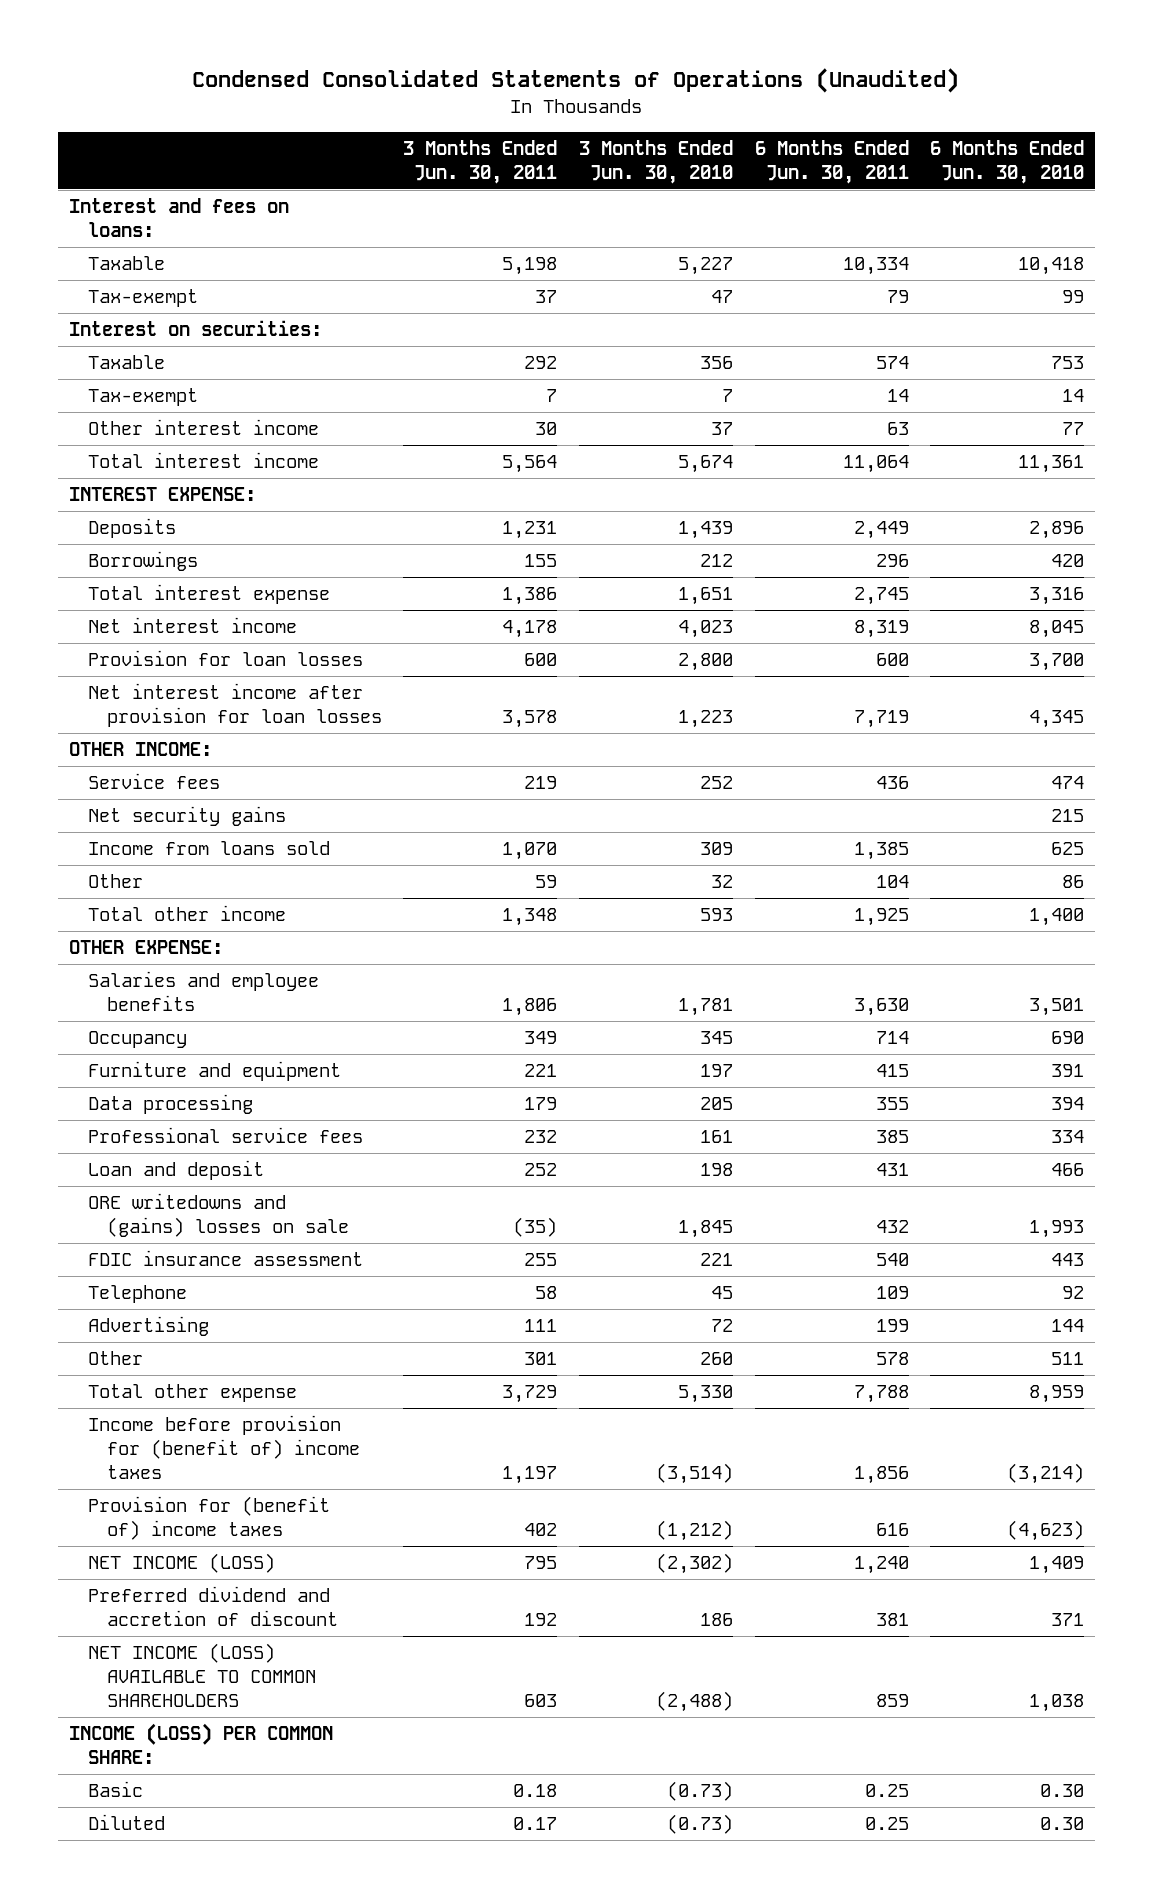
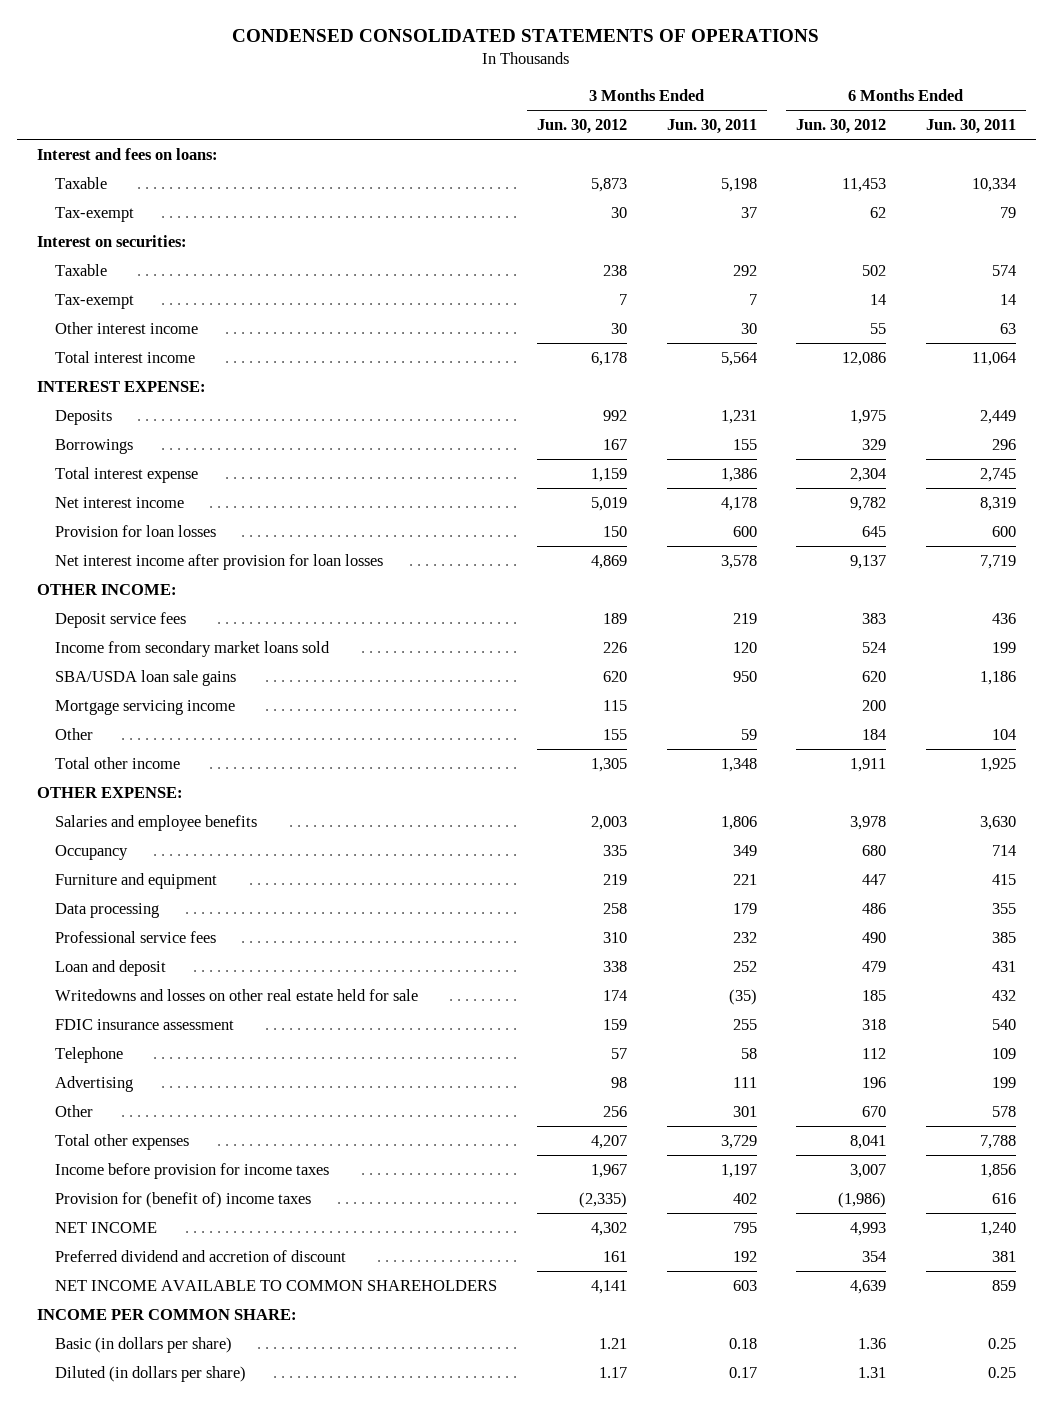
- Condensed Consolidated Statements of Operations (Unaudited)
+ CONDENSED CONSOLIDATED STATEMENTS OF OPERATIONS
- | 3 Months Ended Jun. 30, 2011 | 3 Months Ended Jun. 30, 2010 | 6 Months Ended Jun. 30, 2011 | 6 Months Ended Jun. 30, 2010
+ | 3 Months Ended Jun. 30, 2012 | 3 Months Ended Jun. 30, 2011 | 6 Months Ended Jun. 30, 2012 | 6 Months Ended Jun. 30, 2011
- Service fees | 219 | 252 | 436 | 474
- Net security gains | | | | 215
- Income from loans sold | 1,070 | 309 | 1,385 | 625
+ Deposit service fees | 189 | 219 | 383 | 436
+ Income from secondary market loans sold | 226 | 120 | 524 | 199
+ SBA/USDA loan sale gains | 620 | 950 | 620 | 1,186
+ Mortgage servicing income | 115 | | 200 |
- ORE writedowns and (gains) losses on sale | (35) | 1,845 | 432 | 1,993
+ Writedowns and losses on other real estate held for sale | 174 | (35) | 185 | 432
- Total other expense | 3,729 | 5,330 | 7,788 | 8,959
- Income before provision for (benefit of) income taxes | 1,197 | (3,514) | 1,856 | (3,214)
+ Total other expenses | 4,207 | 3,729 | 8,041 | 7,788
+ Income before provision for income taxes | 1,967 | 1,197 | 3,007 | 1,856
- NET INCOME (LOSS) | 795 | (2,302) | 1,240 | 1,409
+ NET INCOME | 4,302 | 795 | 4,993 | 1,240
- NET INCOME (LOSS) AVAILABLE TO COMMON SHAREHOLDERS | 603 | (2,488) | 859 | 1,038
- INCOME (LOSS) PER COMMON SHARE:
- Basic | 0.18 | (0.73) | 0.25 | 0.30
- Diluted | 0.17 | (0.73) | 0.25 | 0.30
+ NET INCOME AVAILABLE TO COMMON SHAREHOLDERS | 4,141 | 603 | 4,639 | 859
+ INCOME PER COMMON SHARE:
+ Basic (in dollars per share) | 1.21 | 0.18 | 1.36 | 0.25
+ Diluted (in dollars per share) | 1.17 | 0.17 | 1.31 | 0.25

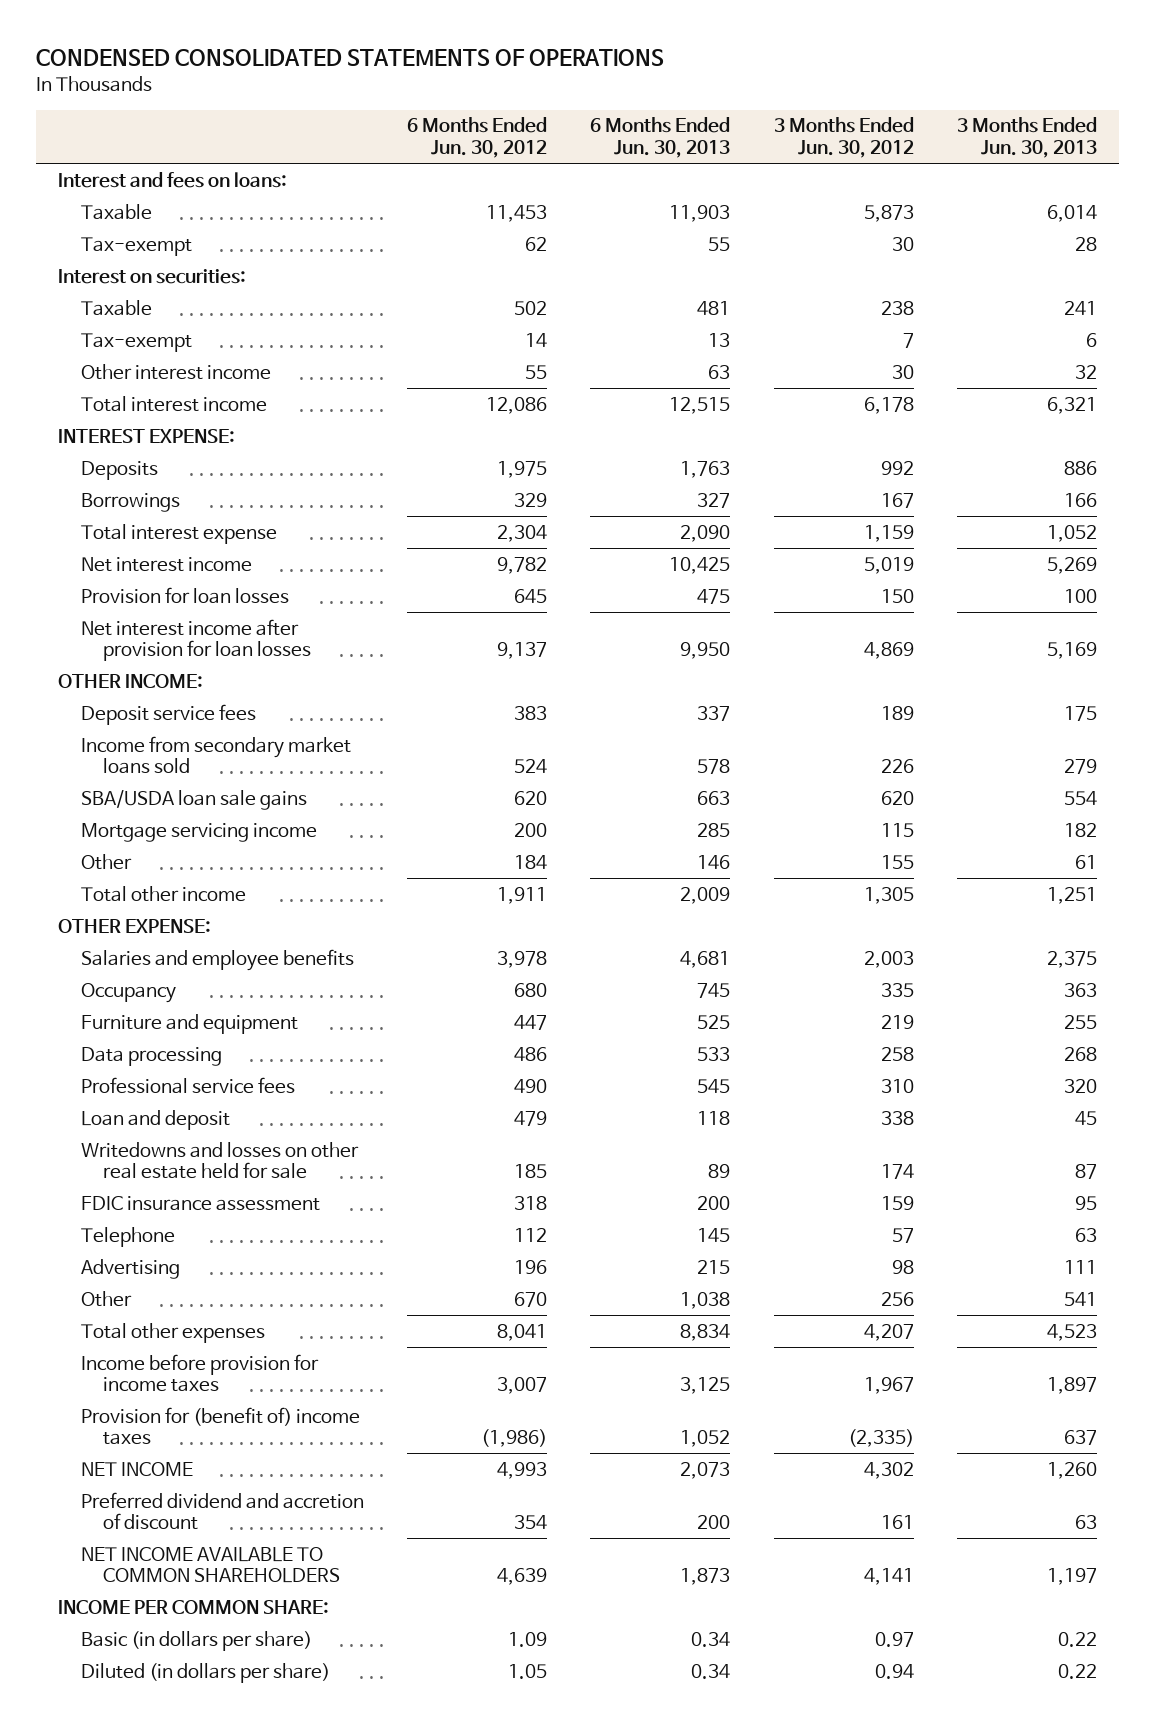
- | 3 Months Ended Jun. 30, 2012 | 3 Months Ended Jun. 30, 2011 | 6 Months Ended Jun. 30, 2012 | 6 Months Ended Jun. 30, 2011
+ | 6 Months Ended Jun. 30, 2012 | 6 Months Ended Jun. 30, 2013 | 3 Months Ended Jun. 30, 2012 | 3 Months Ended Jun. 30, 2013
- Basic (in dollars per share) | 1.21 | 0.18 | 1.36 | 0.25
- Diluted (in dollars per share) | 1.17 | 0.17 | 1.31 | 0.25
+ Basic (in dollars per share) | 1.09 | 0.34 | 0.97 | 0.22
+ Diluted (in dollars per share) | 1.05 | 0.34 | 0.94 | 0.22

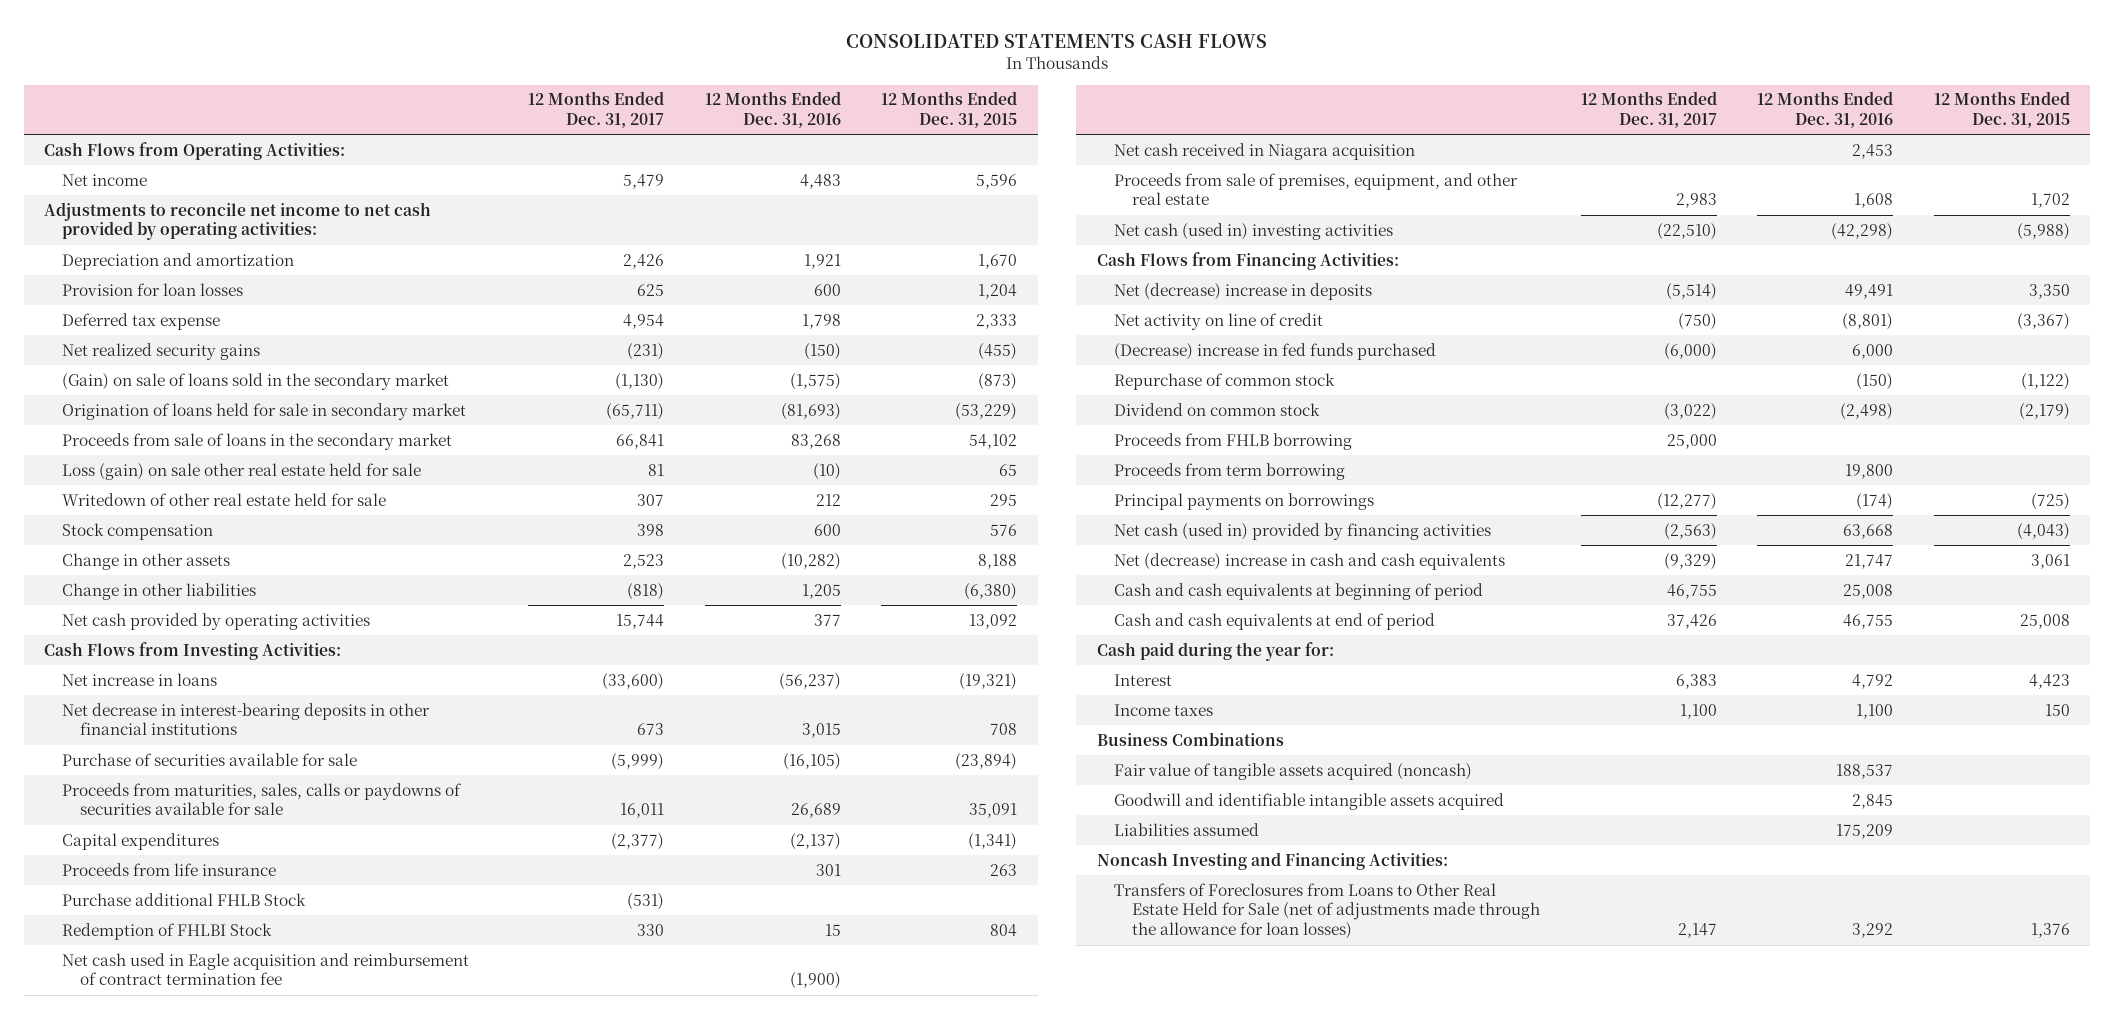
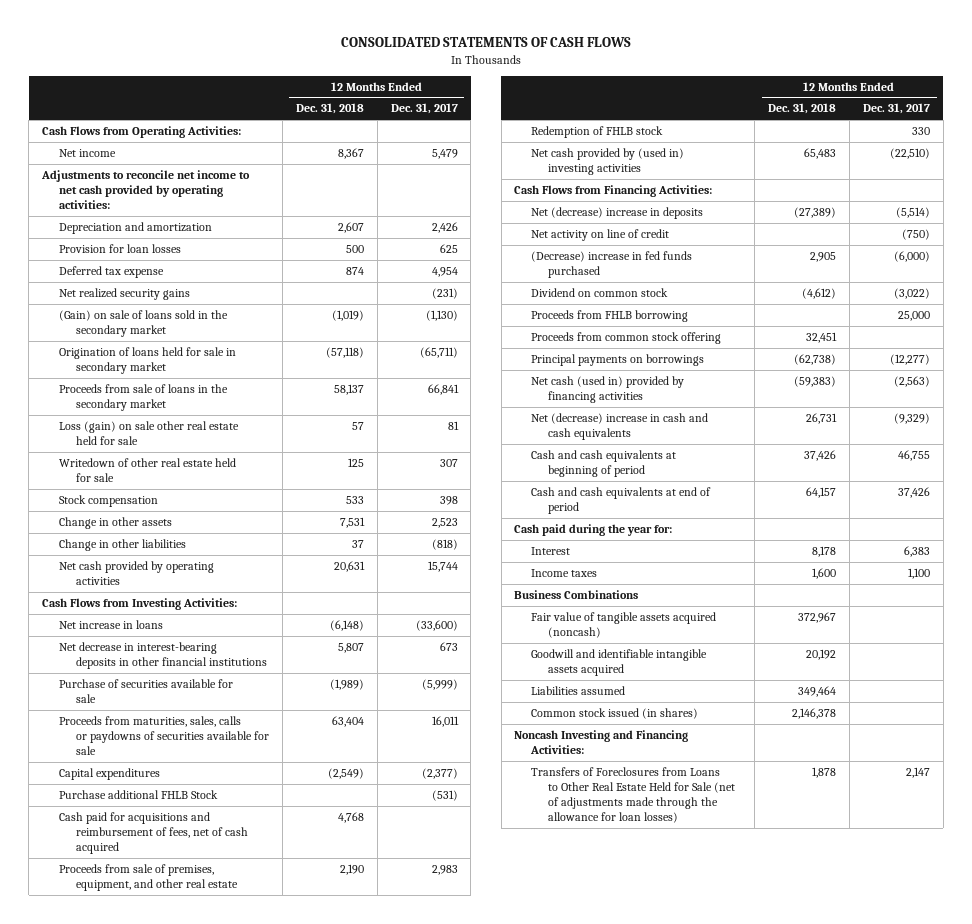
- CONSOLIDATED STATEMENTS CASH FLOWS
+ CONSOLIDATED STATEMENTS OF CASH FLOWS
- | 12 Months Ended Dec. 31, 2017 | 12 Months Ended Dec. 31, 2016 | 12 Months Ended Dec. 31, 2015
+ | 12 Months Ended Dec. 31, 2018 | 12 Months Ended Dec. 31, 2017
- Proceeds from life insurance | | 301 | 263
- Redemption of FHLBI Stock | 330 | 15 | 804
- Net cash used in Eagle acquisition and reimbursement of contract termination fee | | (1,900) |
- Net cash received in Niagara acquisition | | 2,453 |
+ Cash paid for acquisitions and reimbursement of fees, net of cash acquired | 4,768 |
- Net cash (used in) investing activities | (22,510) | (42,298) | (5,988)
+ Redemption of FHLB stock | | 330
+ Net cash provided by (used in) investing activities | 65,483 | (22,510)
- Repurchase of common stock | | (150) | (1,122)
- Proceeds from term borrowing | | 19,800 |
+ Proceeds from common stock offering | 32,451 |
+ Common stock issued (in shares) | 2,146,378 |

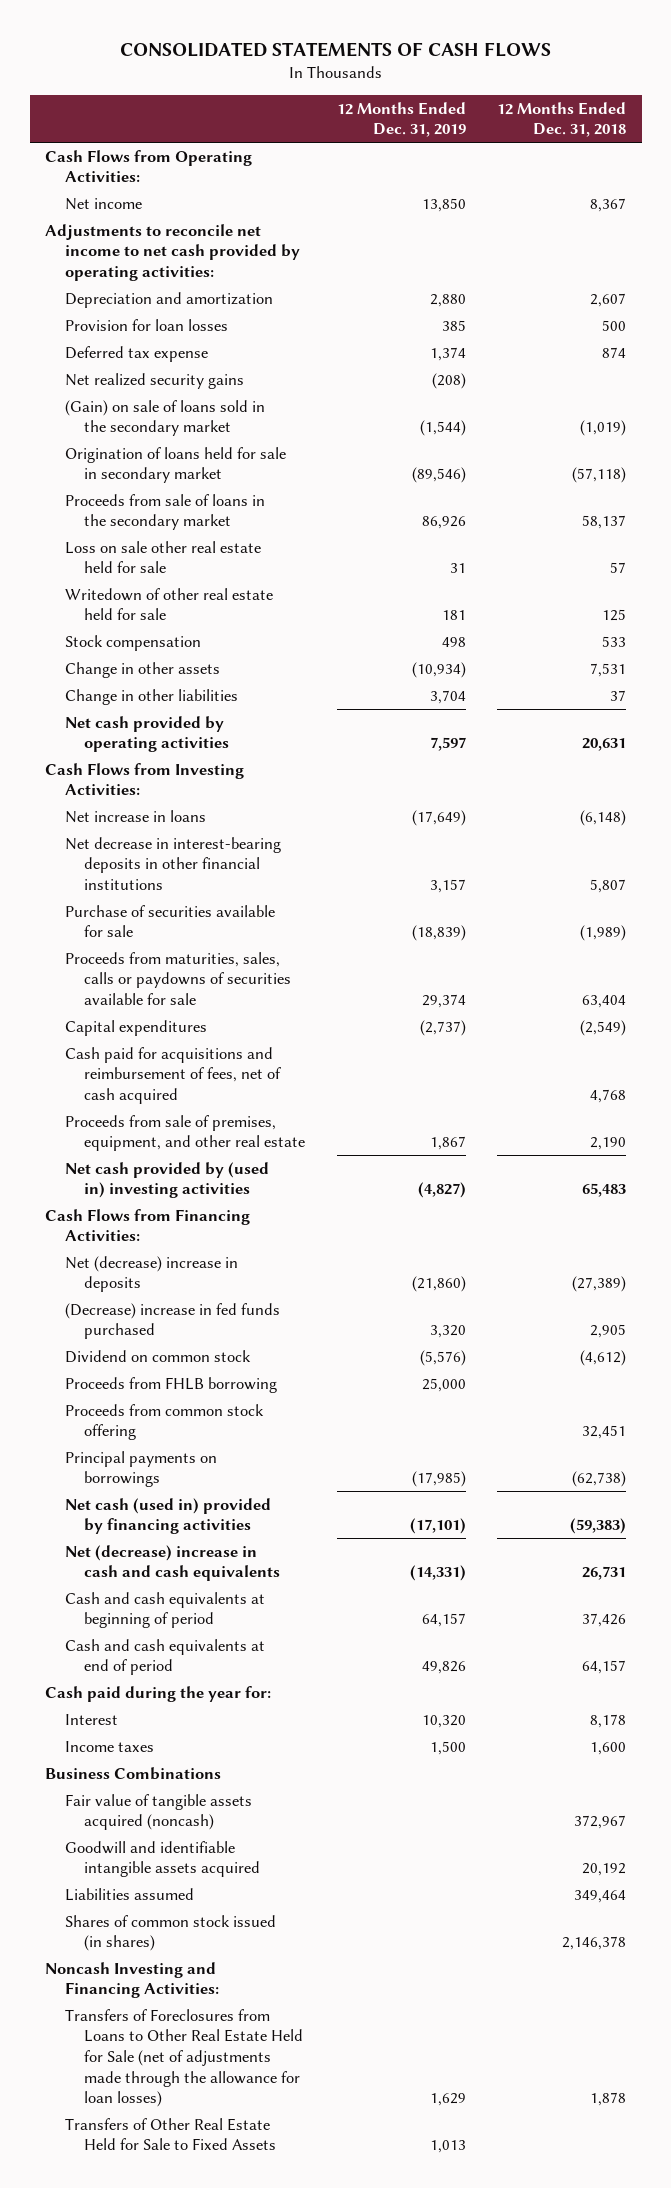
- | 12 Months Ended Dec. 31, 2018 | 12 Months Ended Dec. 31, 2017
+ | 12 Months Ended Dec. 31, 2019 | 12 Months Ended Dec. 31, 2018
- Loss (gain) on sale other real estate held for sale | 57 | 81
+ Loss on sale other real estate held for sale | 31 | 57
- Purchase additional FHLB Stock | | (531)
- Redemption of FHLB stock | | 330
- Net activity on line of credit | | (750)
- Common stock issued (in shares) | 2,146,378 |
+ Shares of common stock issued (in shares) | | 2,146,378
+ Transfers of Other Real Estate Held for Sale to Fixed Assets | 1,013 |

